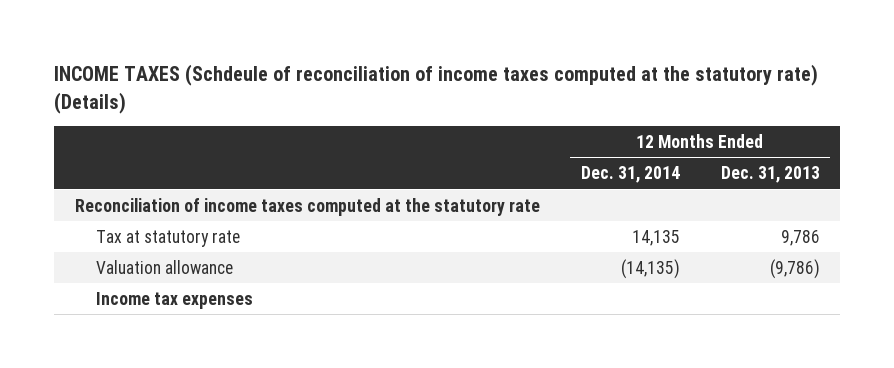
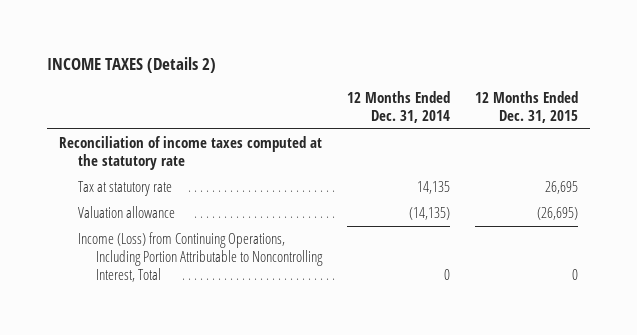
- INCOME TAXES (Schdeule of reconciliation of income taxes computed at the statutory rate) (Details)
+ INCOME TAXES (Details 2)
- | 12 Months Ended Dec. 31, 2014 | 12 Months Ended Dec. 31, 2013
+ | 12 Months Ended Dec. 31, 2014 | 12 Months Ended Dec. 31, 2015
- Income tax expenses
+ Income (Loss) from Continuing Operations, Including Portion Attributable to Noncontrolling Interest, Total | 0 | 0

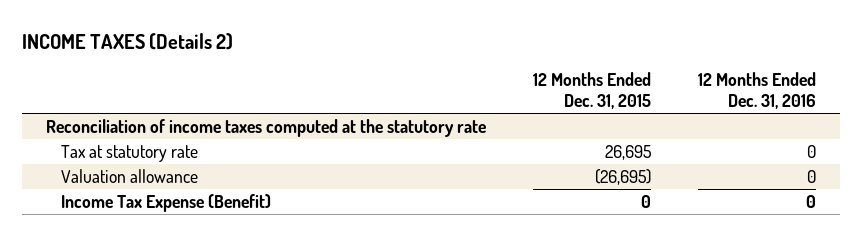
- | 12 Months Ended Dec. 31, 2014 | 12 Months Ended Dec. 31, 2015
+ | 12 Months Ended Dec. 31, 2015 | 12 Months Ended Dec. 31, 2016
- Income (Loss) from Continuing Operations, Including Portion Attributable to Noncontrolling Interest, Total | 0 | 0
+ Income Tax Expense (Benefit) | 0 | 0

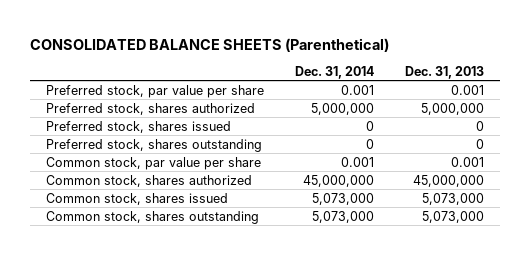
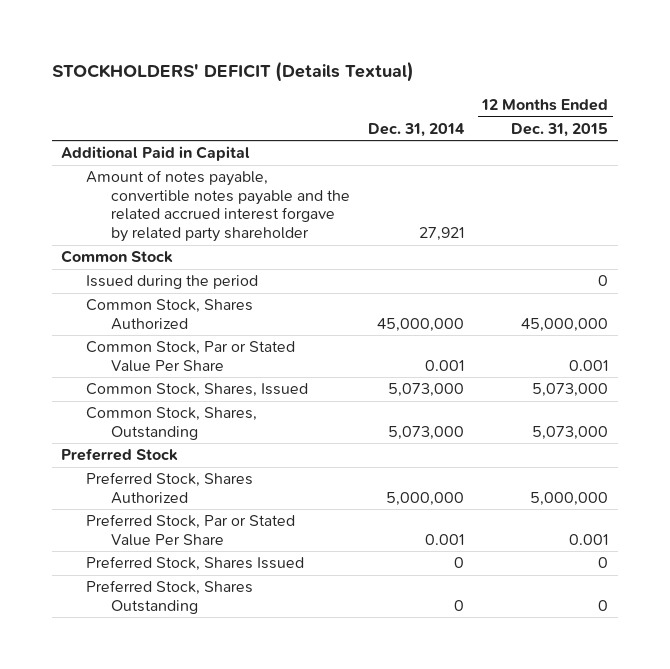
- CONSOLIDATED BALANCE SHEETS (Parenthetical)
+ STOCKHOLDERS' DEFICIT (Details Textual)
- | Dec. 31, 2014 | Dec. 31, 2013
+ | Dec. 31, 2014 | 12 Months Ended Dec. 31, 2015
- Preferred stock, par value per share | 0.001 | 0.001
- Preferred stock, shares authorized | 5,000,000 | 5,000,000
- Preferred stock, shares issued | 0 | 0
- Preferred stock, shares outstanding | 0 | 0
- Common stock, par value per share | 0.001 | 0.001
- Common stock, shares authorized | 45,000,000 | 45,000,000
- Common stock, shares issued | 5,073,000 | 5,073,000
- Common stock, shares outstanding | 5,073,000 | 5,073,000
+ Additional Paid in Capital
+ Amount of notes payable, convertible notes payable and the related accrued interest forgave by related party shareholder | 27,921 |
+ Common Stock
+ Issued during the period | | 0
+ Common Stock, Shares Authorized | 45,000,000 | 45,000,000
+ Common Stock, Par or Stated Value Per Share | 0.001 | 0.001
+ Common Stock, Shares, Issued | 5,073,000 | 5,073,000
+ Common Stock, Shares, Outstanding | 5,073,000 | 5,073,000
+ Preferred Stock
+ Preferred Stock, Shares Authorized | 5,000,000 | 5,000,000
+ Preferred Stock, Par or Stated Value Per Share | 0.001 | 0.001
+ Preferred Stock, Shares Issued | 0 | 0
+ Preferred Stock, Shares Outstanding | 0 | 0

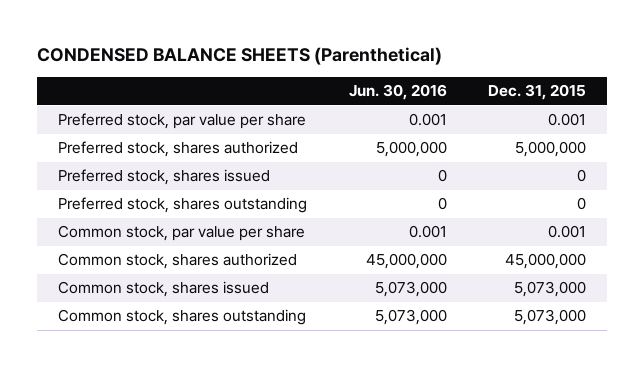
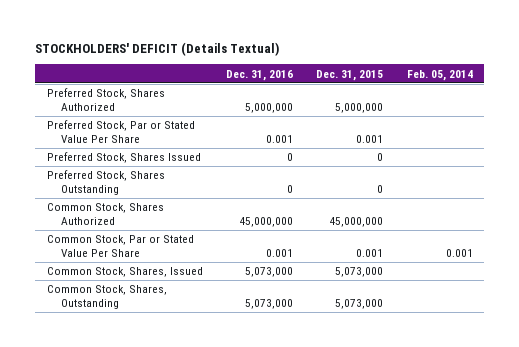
- CONDENSED BALANCE SHEETS (Parenthetical)
+ STOCKHOLDERS' DEFICIT (Details Textual)
- | Jun. 30, 2016 | Dec. 31, 2015
+ | Dec. 31, 2016 | Dec. 31, 2015 | Feb. 05, 2014
- Preferred stock, par value per share | 0.001 | 0.001
- Preferred stock, shares authorized | 5,000,000 | 5,000,000
- Preferred stock, shares issued | 0 | 0
- Preferred stock, shares outstanding | 0 | 0
- Common stock, par value per share | 0.001 | 0.001
- Common stock, shares authorized | 45,000,000 | 45,000,000
- Common stock, shares issued | 5,073,000 | 5,073,000
- Common stock, shares outstanding | 5,073,000 | 5,073,000
+ Preferred Stock, Shares Authorized | 5,000,000 | 5,000,000 |
+ Preferred Stock, Par or Stated Value Per Share | 0.001 | 0.001 |
+ Preferred Stock, Shares Issued | 0 | 0 |
+ Preferred Stock, Shares Outstanding | 0 | 0 |
+ Common Stock, Shares Authorized | 45,000,000 | 45,000,000 |
+ Common Stock, Par or Stated Value Per Share | 0.001 | 0.001 | 0.001
+ Common Stock, Shares, Issued | 5,073,000 | 5,073,000 |
+ Common Stock, Shares, Outstanding | 5,073,000 | 5,073,000 |

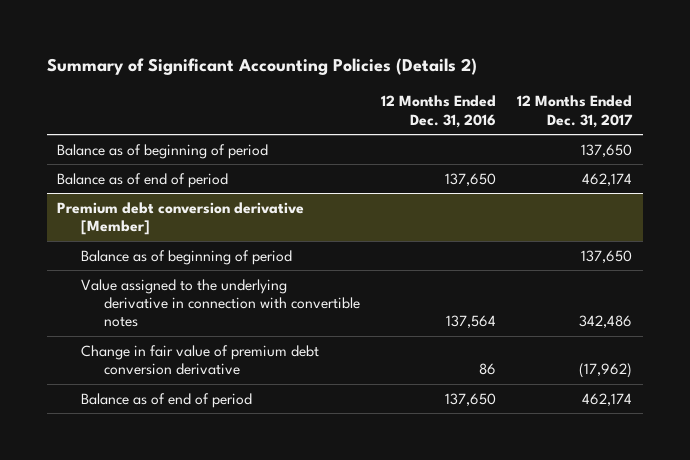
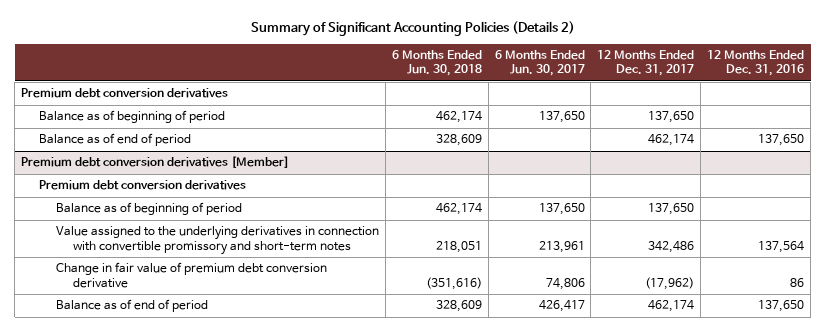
- | 12 Months Ended Dec. 31, 2016 | 12 Months Ended Dec. 31, 2017
+ | 6 Months Ended Jun. 30, 2018 | 6 Months Ended Jun. 30, 2017 | 12 Months Ended Dec. 31, 2017 | 12 Months Ended Dec. 31, 2016
+ Premium debt conversion derivatives
- Premium debt conversion derivative [Member]
+ Premium debt conversion derivatives [Member]
+ Premium debt conversion derivatives
- Value assigned to the underlying derivative in connection with convertible notes | 137,564 | 342,486
+ Value assigned to the underlying derivatives in connection with convertible promissory and short-term notes | 218,051 | 213,961 | 342,486 | 137,564

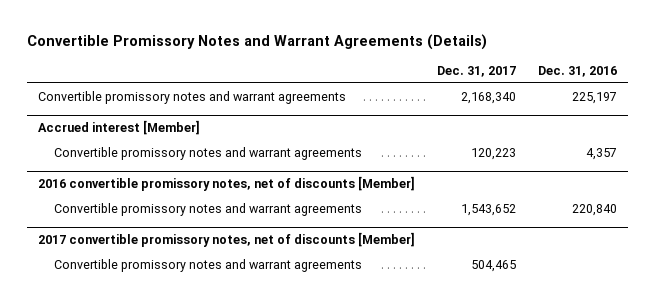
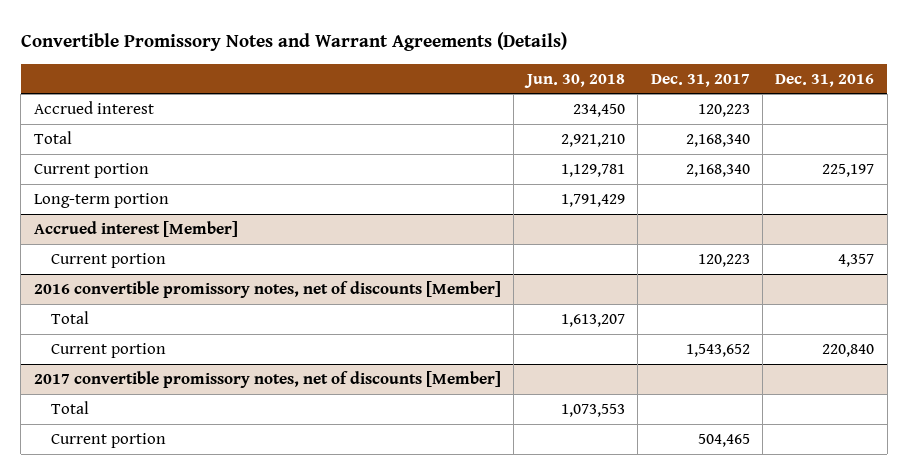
- | Dec. 31, 2017 | Dec. 31, 2016
+ | Jun. 30, 2018 | Dec. 31, 2017 | Dec. 31, 2016
- Convertible promissory notes and warrant agreements | 2,168,340 | 225,197
+ Accrued interest | 234,450 | 120,223 |
+ Total | 2,921,210 | 2,168,340 |
+ Current portion | 1,129,781 | 2,168,340 | 225,197
+ Long-term portion | 1,791,429 | |
@ Accrued interest [Member]
- Convertible promissory notes and warrant agreements | 120,223 | 4,357
+ Current portion | | 120,223 | 4,357
@ 2016 convertible promissory notes, net of discounts [Member]
- Convertible promissory notes and warrant agreements | 1,543,652 | 220,840
+ Total | 1,613,207 | |
+ Current portion | | 1,543,652 | 220,840
@ 2017 convertible promissory notes, net of discounts [Member]
- Convertible promissory notes and warrant agreements | 504,465 |
+ Total | 1,073,553 | |
+ Current portion | | 504,465 |

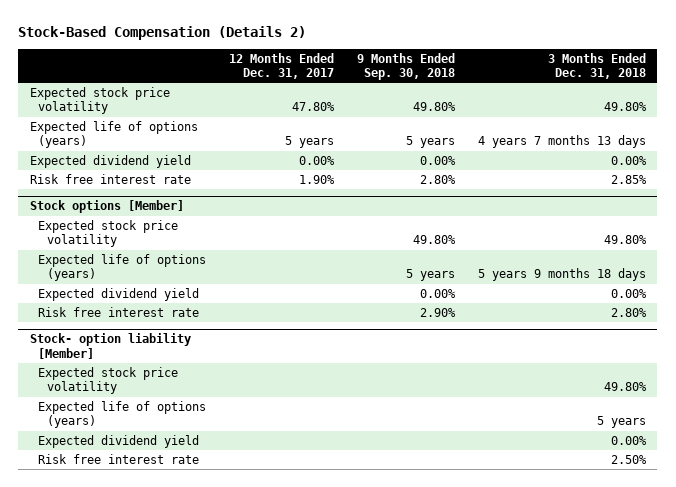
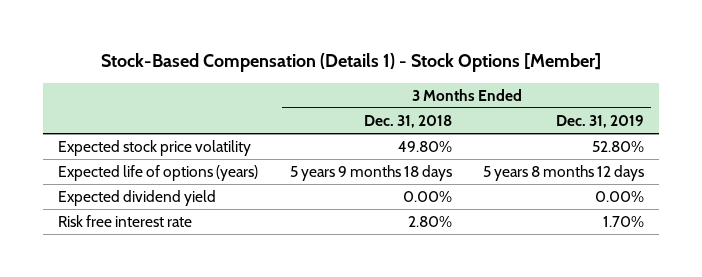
- Stock-Based Compensation (Details 2)
+ Stock-Based Compensation (Details 1) - Stock Options [Member]
- | 12 Months Ended Dec. 31, 2017 | 9 Months Ended Sep. 30, 2018 | 3 Months Ended Dec. 31, 2018
+ | 3 Months Ended Dec. 31, 2018 | 3 Months Ended Dec. 31, 2019
- Expected life of options (years) | 5 years | 5 years | 4 years 7 months 13 days
- Expected dividend yield | 0.00% | 0.00% | 0.00%
- Risk free interest rate | 1.90% | 2.80% | 2.85%
- Stock options [Member]
- Expected stock price volatility | | 49.80% | 49.80%
- Stock- option liability [Member]
- Expected stock price volatility | | | 49.80%
- Expected life of options (years) | | | 5 years
- Expected dividend yield | | | 0.00%
- Risk free interest rate | | | 2.50%

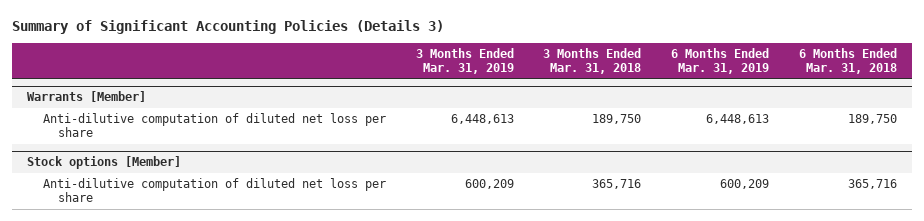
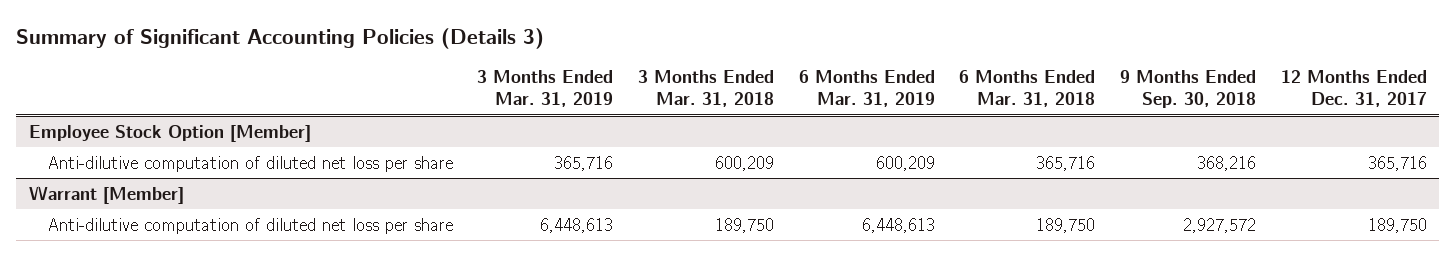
- | 3 Months Ended Mar. 31, 2019 | 3 Months Ended Mar. 31, 2018 | 6 Months Ended Mar. 31, 2019 | 6 Months Ended Mar. 31, 2018
+ | 3 Months Ended Mar. 31, 2019 | 3 Months Ended Mar. 31, 2018 | 6 Months Ended Mar. 31, 2019 | 6 Months Ended Mar. 31, 2018 | 9 Months Ended Sep. 30, 2018 | 12 Months Ended Dec. 31, 2017
- Warrants [Member]
+ Employee Stock Option [Member]
+ Anti-dilutive computation of diluted net loss per share | 365,716 | 600,209 | 600,209 | 365,716 | 368,216 | 365,716
+ Warrant [Member]
- Stock options [Member]
- Anti-dilutive computation of diluted net loss per share | 600,209 | 365,716 | 600,209 | 365,716

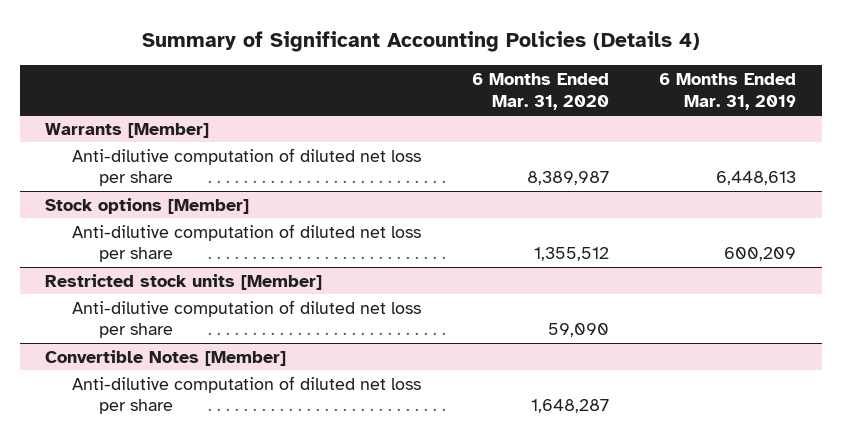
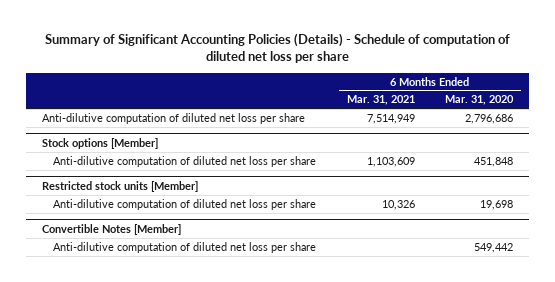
- Summary of Significant Accounting Policies (Details 4)
+ Summary of Significant Accounting Policies (Details) - Schedule of computation of diluted net loss per share
- | 6 Months Ended Mar. 31, 2020 | 6 Months Ended Mar. 31, 2019
+ | 6 Months Ended Mar. 31, 2021 | 6 Months Ended Mar. 31, 2020
- Warrants [Member]
- Anti-dilutive computation of diluted net loss per share | 8,389,987 | 6,448,613
+ Anti-dilutive computation of diluted net loss per share | 7,514,949 | 2,796,686
@ Stock options [Member]
- Anti-dilutive computation of diluted net loss per share | 1,355,512 | 600,209
+ Anti-dilutive computation of diluted net loss per share | 1,103,609 | 451,848
@ Restricted stock units [Member]
- Anti-dilutive computation of diluted net loss per share | 59,090 |
+ Anti-dilutive computation of diluted net loss per share | 10,326 | 19,698
@ Convertible Notes [Member]
- Anti-dilutive computation of diluted net loss per share | 1,648,287 |
+ Anti-dilutive computation of diluted net loss per share | | 549,442

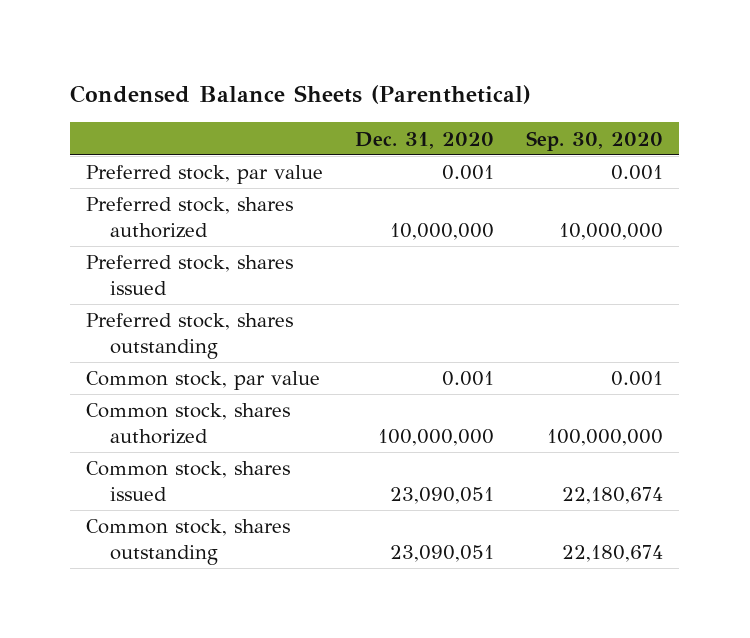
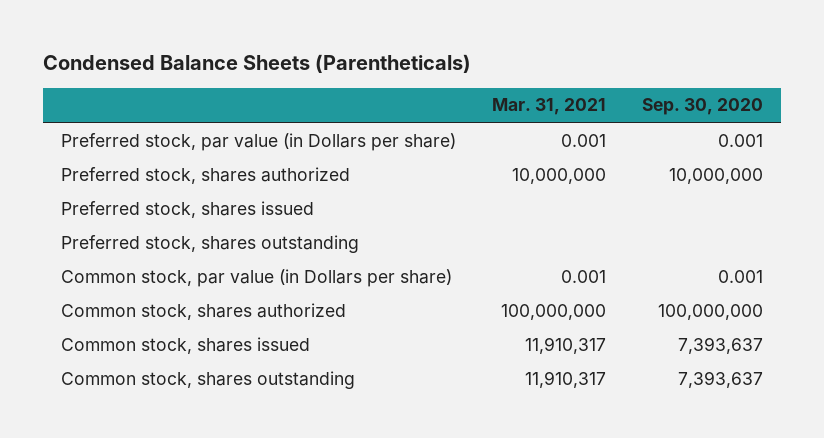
- Condensed Balance Sheets (Parenthetical)
+ Condensed Balance Sheets (Parentheticals)
- | Dec. 31, 2020 | Sep. 30, 2020
+ | Mar. 31, 2021 | Sep. 30, 2020
- Preferred stock, par value | 0.001 | 0.001
+ Preferred stock, par value (in Dollars per share) | 0.001 | 0.001
- Common stock, par value | 0.001 | 0.001
+ Common stock, par value (in Dollars per share) | 0.001 | 0.001
- Common stock, shares issued | 23,090,051 | 22,180,674
- Common stock, shares outstanding | 23,090,051 | 22,180,674
+ Common stock, shares issued | 11,910,317 | 7,393,637
+ Common stock, shares outstanding | 11,910,317 | 7,393,637

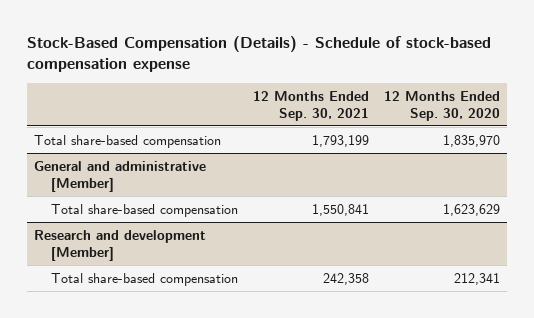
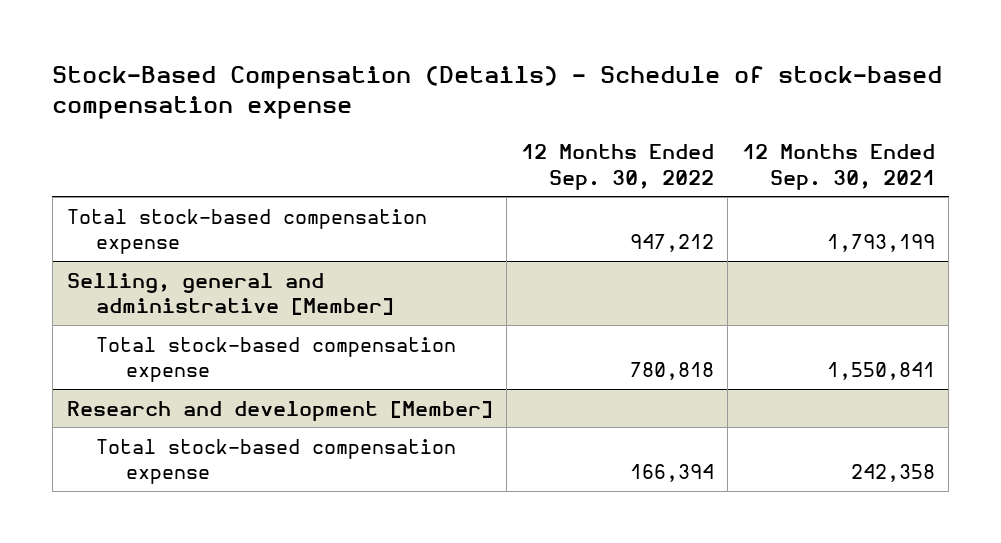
- | 12 Months Ended Sep. 30, 2021 | 12 Months Ended Sep. 30, 2020
+ | 12 Months Ended Sep. 30, 2022 | 12 Months Ended Sep. 30, 2021
- Total share-based compensation | 1,793,199 | 1,835,970
- General and administrative [Member]
- Total share-based compensation | 1,550,841 | 1,623,629
+ Total stock-based compensation expense | 947,212 | 1,793,199
+ Selling, general and administrative [Member]
+ Total stock-based compensation expense | 780,818 | 1,550,841
@ Research and development [Member]
- Total share-based compensation | 242,358 | 212,341
+ Total stock-based compensation expense | 166,394 | 242,358

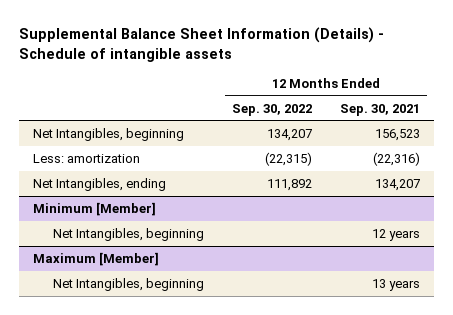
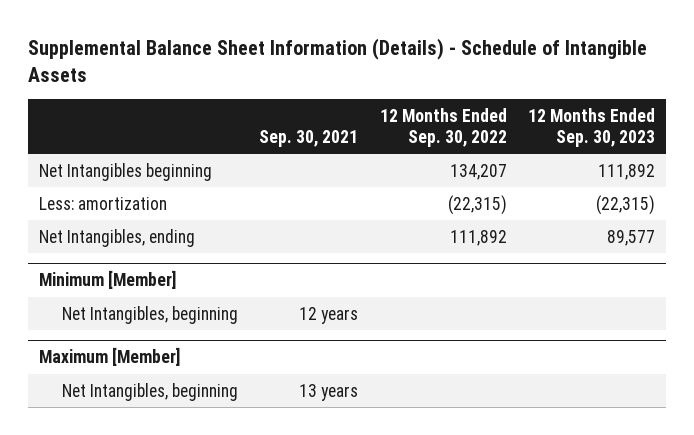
- Supplemental Balance Sheet Information (Details) - Schedule of intangible assets
+ Supplemental Balance Sheet Information (Details) - Schedule of Intangible Assets
- | 12 Months Ended Sep. 30, 2022 | 12 Months Ended Sep. 30, 2021
+ | Sep. 30, 2021 | 12 Months Ended Sep. 30, 2022 | 12 Months Ended Sep. 30, 2023
- Net Intangibles, beginning | 134,207 | 156,523
+ Net Intangibles beginning | | 134,207 | 111,892

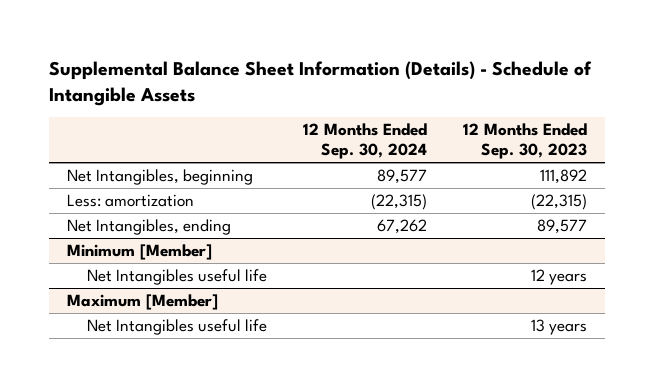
- | Sep. 30, 2021 | 12 Months Ended Sep. 30, 2022 | 12 Months Ended Sep. 30, 2023
+ | 12 Months Ended Sep. 30, 2024 | 12 Months Ended Sep. 30, 2023
- Net Intangibles beginning | | 134,207 | 111,892
+ Net Intangibles, beginning | 89,577 | 111,892
@ Minimum [Member]
- Net Intangibles, beginning | 12 years | |
+ Net Intangibles useful life | | 12 years
@ Maximum [Member]
- Net Intangibles, beginning | 13 years | |
+ Net Intangibles useful life | | 13 years

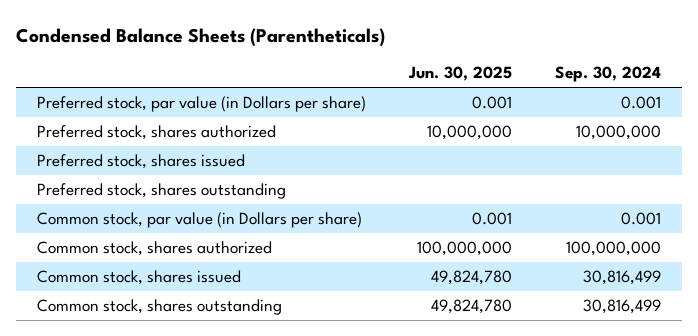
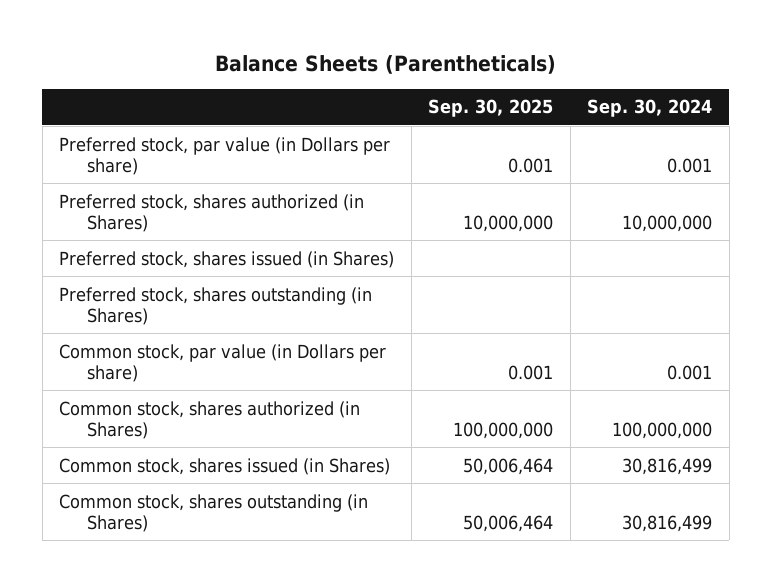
- Condensed Balance Sheets (Parentheticals)
+ Balance Sheets (Parentheticals)
- | Jun. 30, 2025 | Sep. 30, 2024
+ | Sep. 30, 2025 | Sep. 30, 2024
- Preferred stock, shares authorized | 10,000,000 | 10,000,000
- Preferred stock, shares issued
- Preferred stock, shares outstanding
+ Preferred stock, shares authorized (in Shares) | 10,000,000 | 10,000,000
+ Preferred stock, shares issued (in Shares)
+ Preferred stock, shares outstanding (in Shares)
- Common stock, shares authorized | 100,000,000 | 100,000,000
- Common stock, shares issued | 49,824,780 | 30,816,499
- Common stock, shares outstanding | 49,824,780 | 30,816,499
+ Common stock, shares authorized (in Shares) | 100,000,000 | 100,000,000
+ Common stock, shares issued (in Shares) | 50,006,464 | 30,816,499
+ Common stock, shares outstanding (in Shares) | 50,006,464 | 30,816,499

